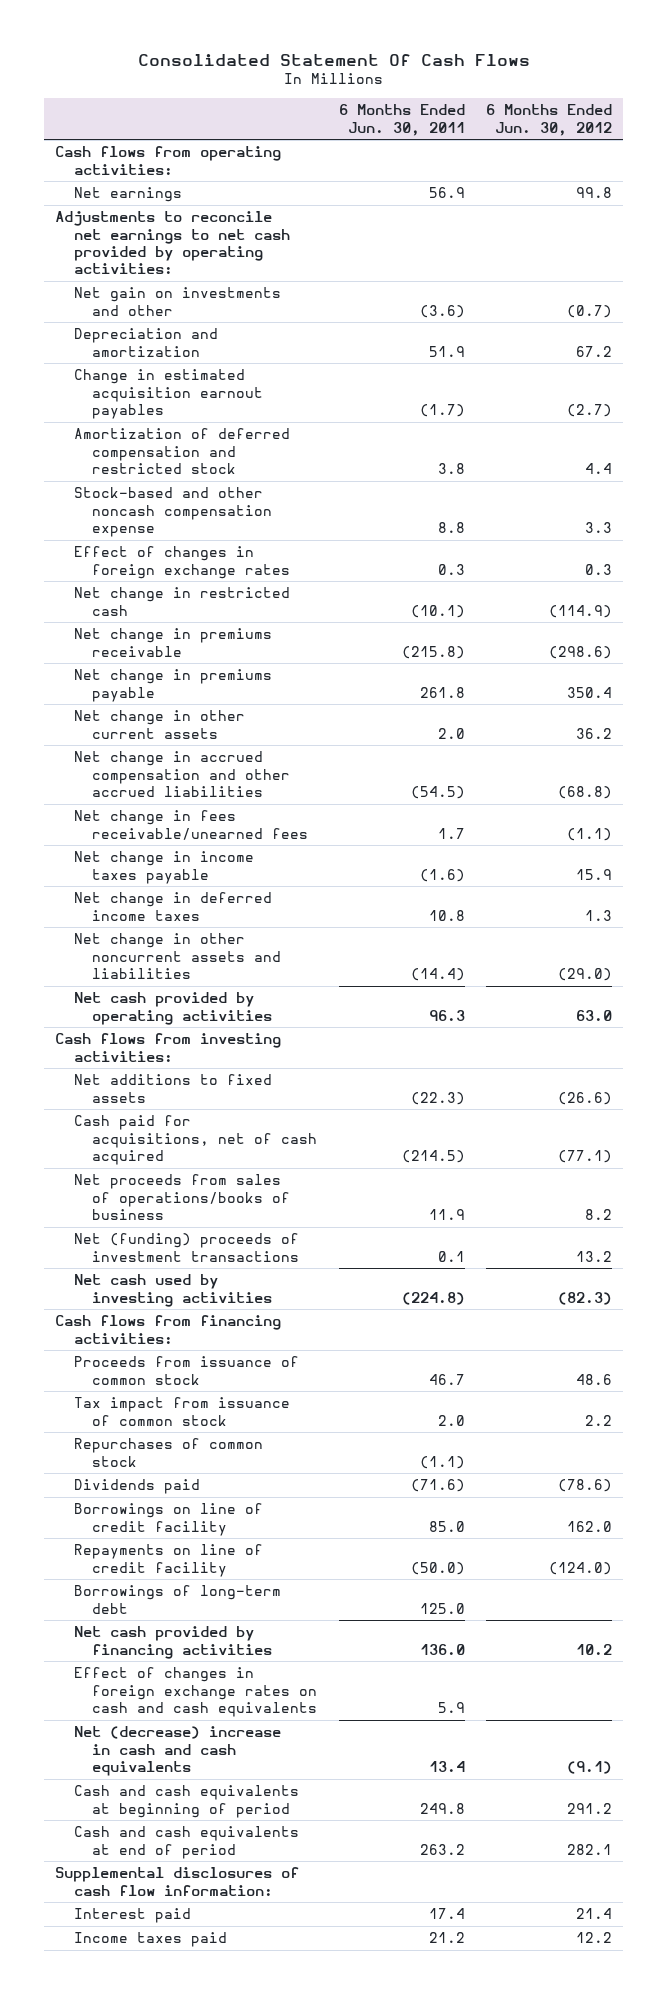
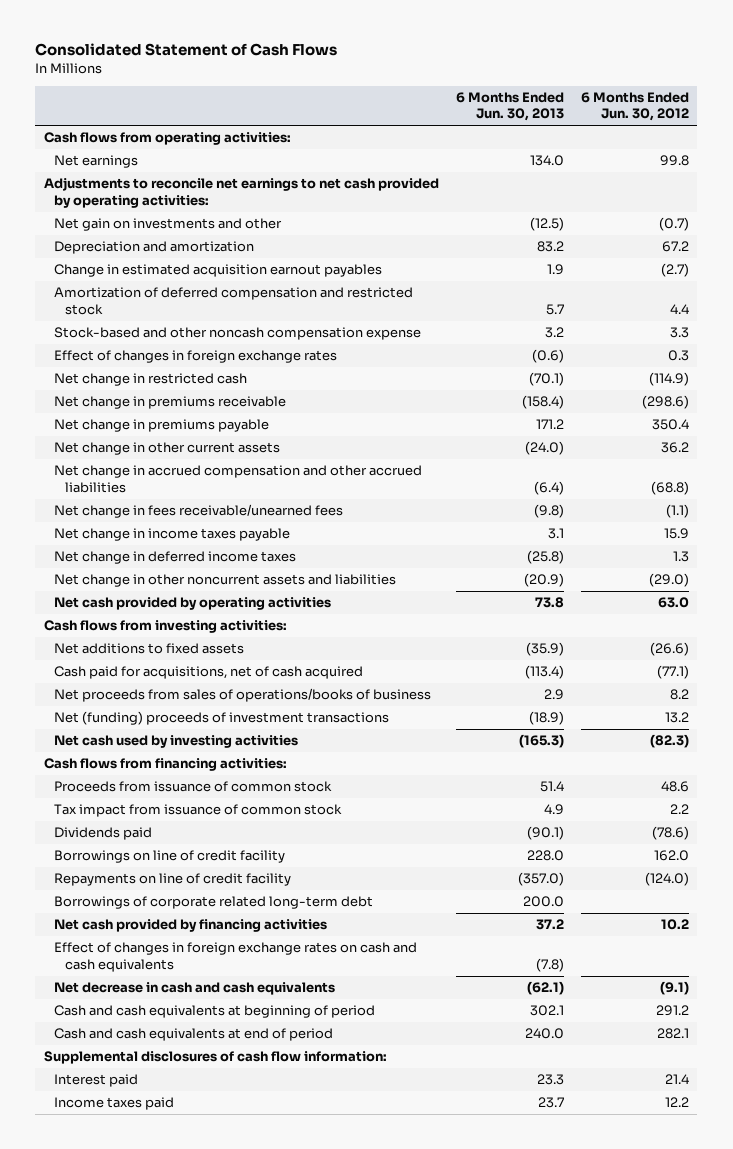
- Consolidated Statement Of Cash Flows
+ Consolidated Statement of Cash Flows
- | 6 Months Ended Jun. 30, 2011 | 6 Months Ended Jun. 30, 2012
+ | 6 Months Ended Jun. 30, 2013 | 6 Months Ended Jun. 30, 2012
- Repurchases of common stock | (1.1) |
- Borrowings of long-term debt | 125.0 |
+ Borrowings of corporate related long-term debt | 200.0 |
- Net (decrease) increase in cash and cash equivalents | 13.4 | (9.1)
+ Net decrease in cash and cash equivalents | (62.1) | (9.1)

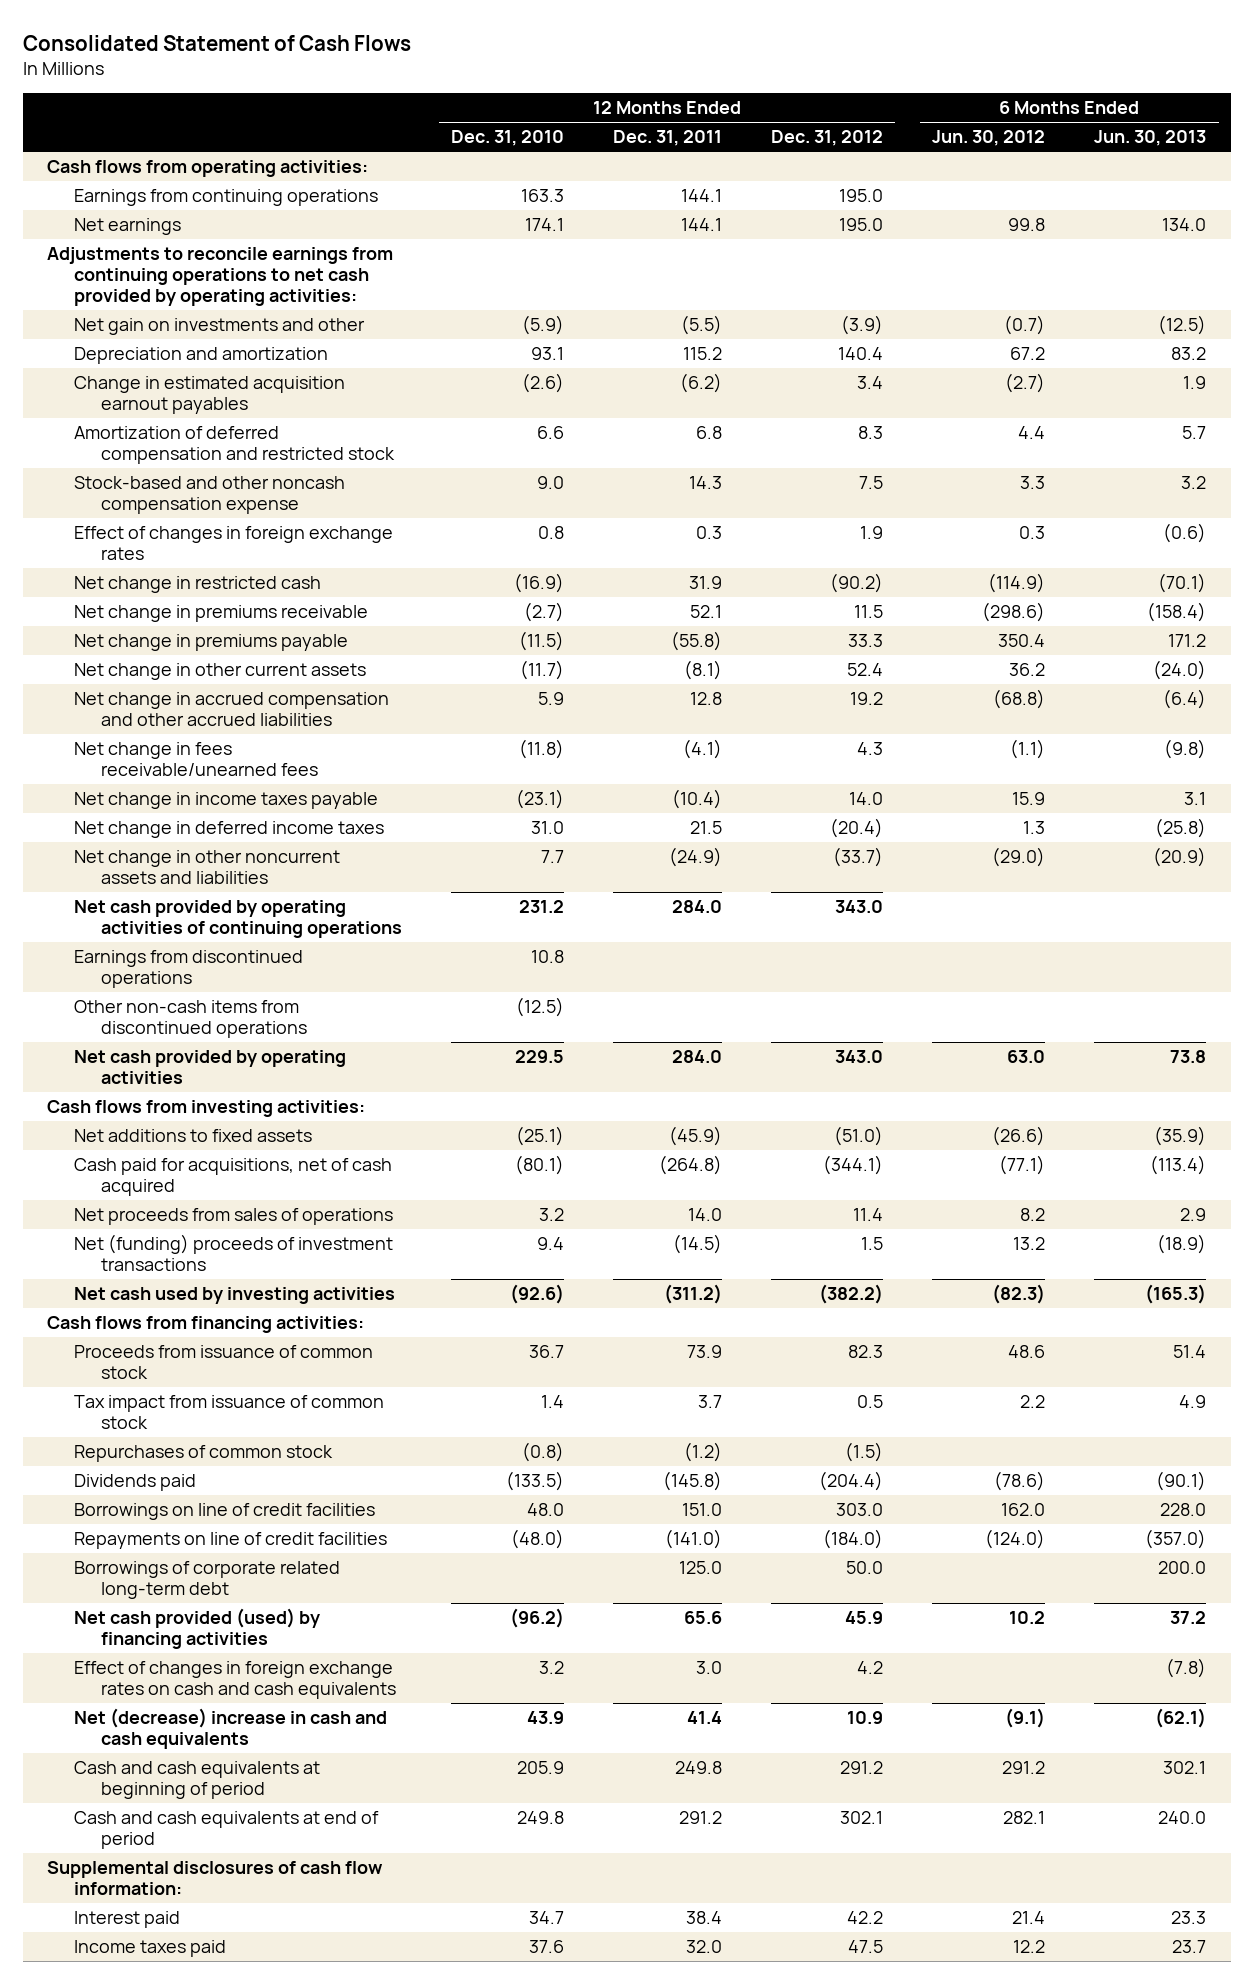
- | 6 Months Ended Jun. 30, 2013 | 6 Months Ended Jun. 30, 2012
+ | 12 Months Ended Dec. 31, 2010 | 12 Months Ended Dec. 31, 2011 | 12 Months Ended Dec. 31, 2012 | 6 Months Ended Jun. 30, 2012 | 6 Months Ended Jun. 30, 2013
+ Earnings from continuing operations | 163.3 | 144.1 | 195.0 | |
- Adjustments to reconcile net earnings to net cash provided by operating activities:
+ Adjustments to reconcile earnings from continuing operations to net cash provided by operating activities:
+ Net cash provided by operating activities of continuing operations | 231.2 | 284.0 | 343.0 | |
+ Earnings from discontinued operations | 10.8 | | | |
+ Other non-cash items from discontinued operations | (12.5) | | | |
- Net proceeds from sales of operations/books of business | 2.9 | 8.2
+ Net proceeds from sales of operations | 3.2 | 14.0 | 11.4 | 8.2 | 2.9
+ Repurchases of common stock | (0.8) | (1.2) | (1.5) | |
- Borrowings on line of credit facility | 228.0 | 162.0
- Repayments on line of credit facility | (357.0) | (124.0)
+ Borrowings on line of credit facilities | 48.0 | 151.0 | 303.0 | 162.0 | 228.0
+ Repayments on line of credit facilities | (48.0) | (141.0) | (184.0) | (124.0) | (357.0)
- Net cash provided by financing activities | 37.2 | 10.2
+ Net cash provided (used) by financing activities | (96.2) | 65.6 | 45.9 | 10.2 | 37.2
- Net decrease in cash and cash equivalents | (62.1) | (9.1)
+ Net (decrease) increase in cash and cash equivalents | 43.9 | 41.4 | 10.9 | (9.1) | (62.1)

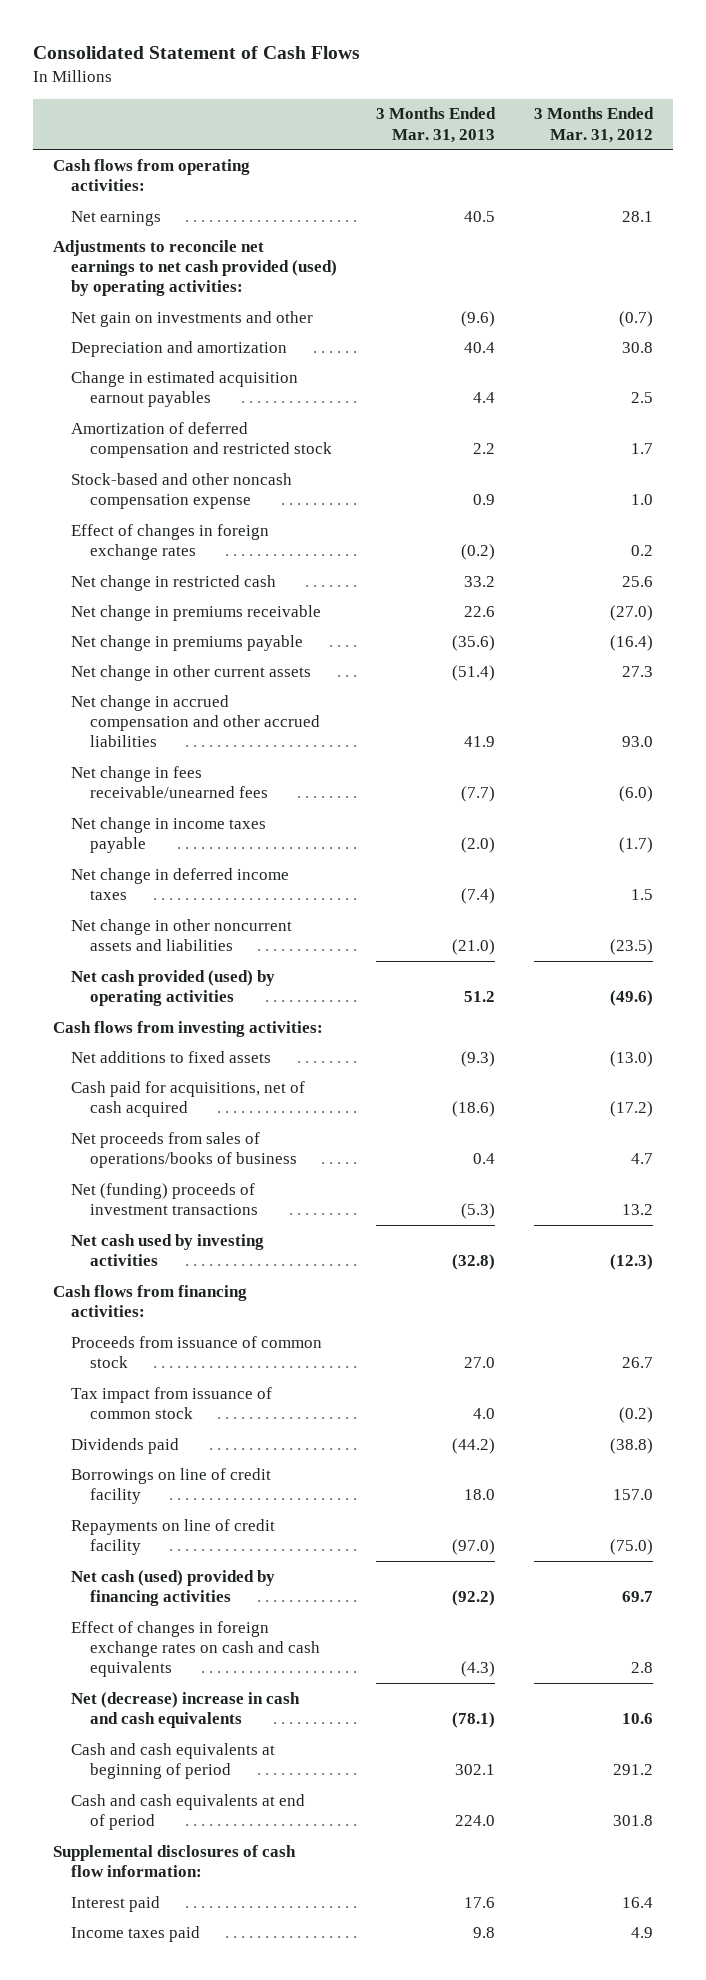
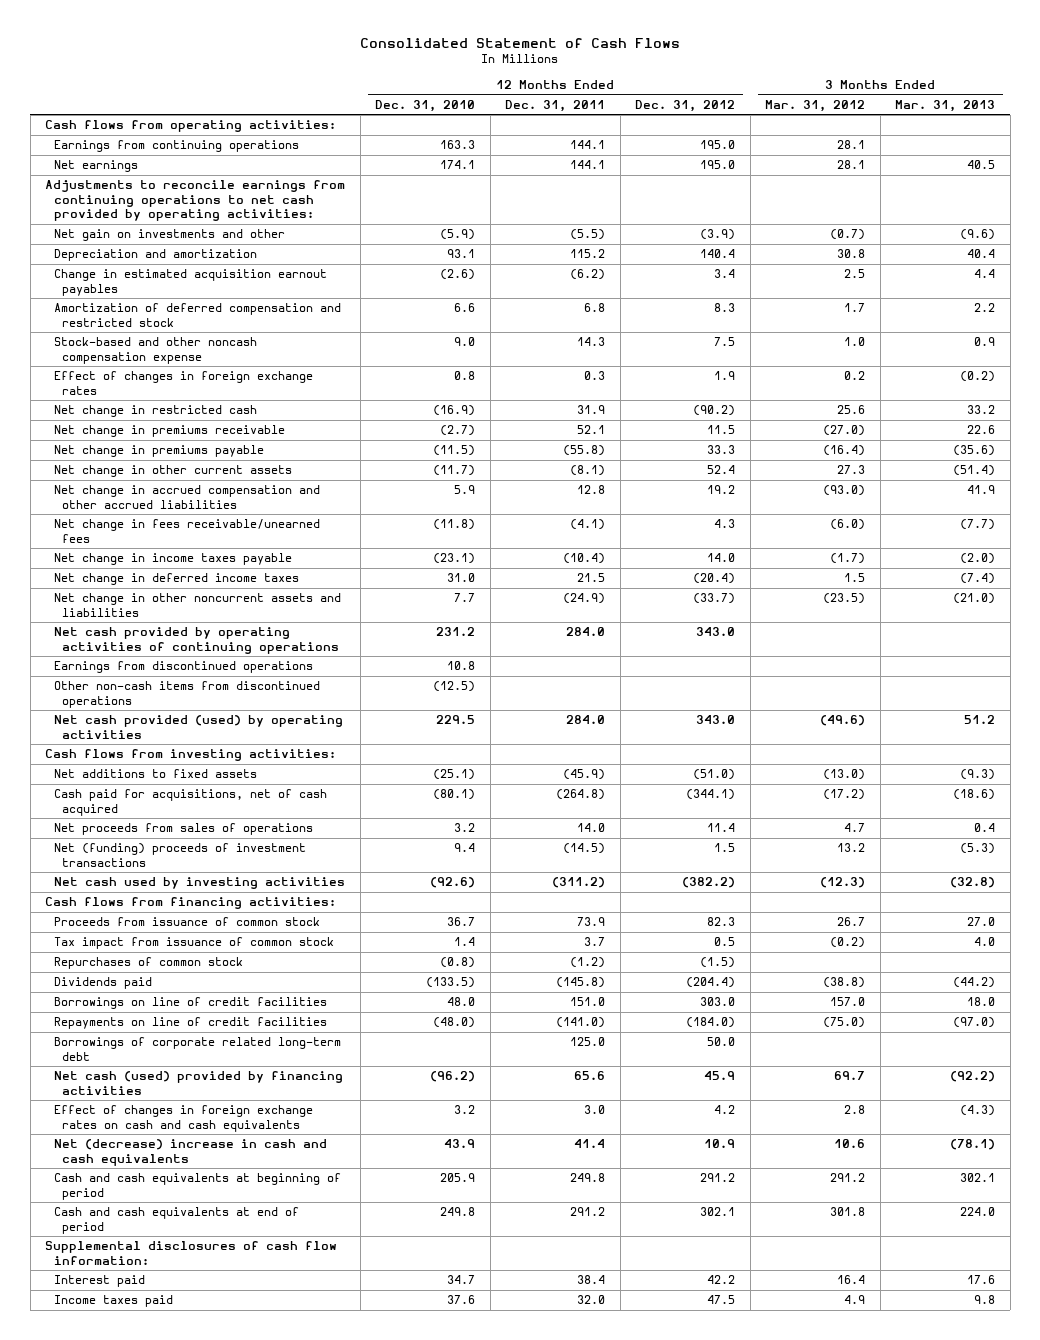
- | 3 Months Ended Mar. 31, 2013 | 3 Months Ended Mar. 31, 2012
+ | 12 Months Ended Dec. 31, 2010 | 12 Months Ended Dec. 31, 2011 | 12 Months Ended Dec. 31, 2012 | 3 Months Ended Mar. 31, 2012 | 3 Months Ended Mar. 31, 2013
+ Earnings from continuing operations | 163.3 | 144.1 | 195.0 | 28.1 |
- Adjustments to reconcile net earnings to net cash provided (used) by operating activities:
+ Adjustments to reconcile earnings from continuing operations to net cash provided by operating activities:
- Net change in accrued compensation and other accrued liabilities | 41.9 | 93.0
+ Net change in accrued compensation and other accrued liabilities | 5.9 | 12.8 | 19.2 | (93.0) | 41.9
+ Net cash provided by operating activities of continuing operations | 231.2 | 284.0 | 343.0 | |
+ Earnings from discontinued operations | 10.8 | | | |
+ Other non-cash items from discontinued operations | (12.5) | | | |
- Net proceeds from sales of operations/books of business | 0.4 | 4.7
+ Net proceeds from sales of operations | 3.2 | 14.0 | 11.4 | 4.7 | 0.4
+ Repurchases of common stock | (0.8) | (1.2) | (1.5) | |
- Borrowings on line of credit facility | 18.0 | 157.0
- Repayments on line of credit facility | (97.0) | (75.0)
+ Borrowings on line of credit facilities | 48.0 | 151.0 | 303.0 | 157.0 | 18.0
+ Repayments on line of credit facilities | (48.0) | (141.0) | (184.0) | (75.0) | (97.0)
+ Borrowings of corporate related long-term debt | | 125.0 | 50.0 | |

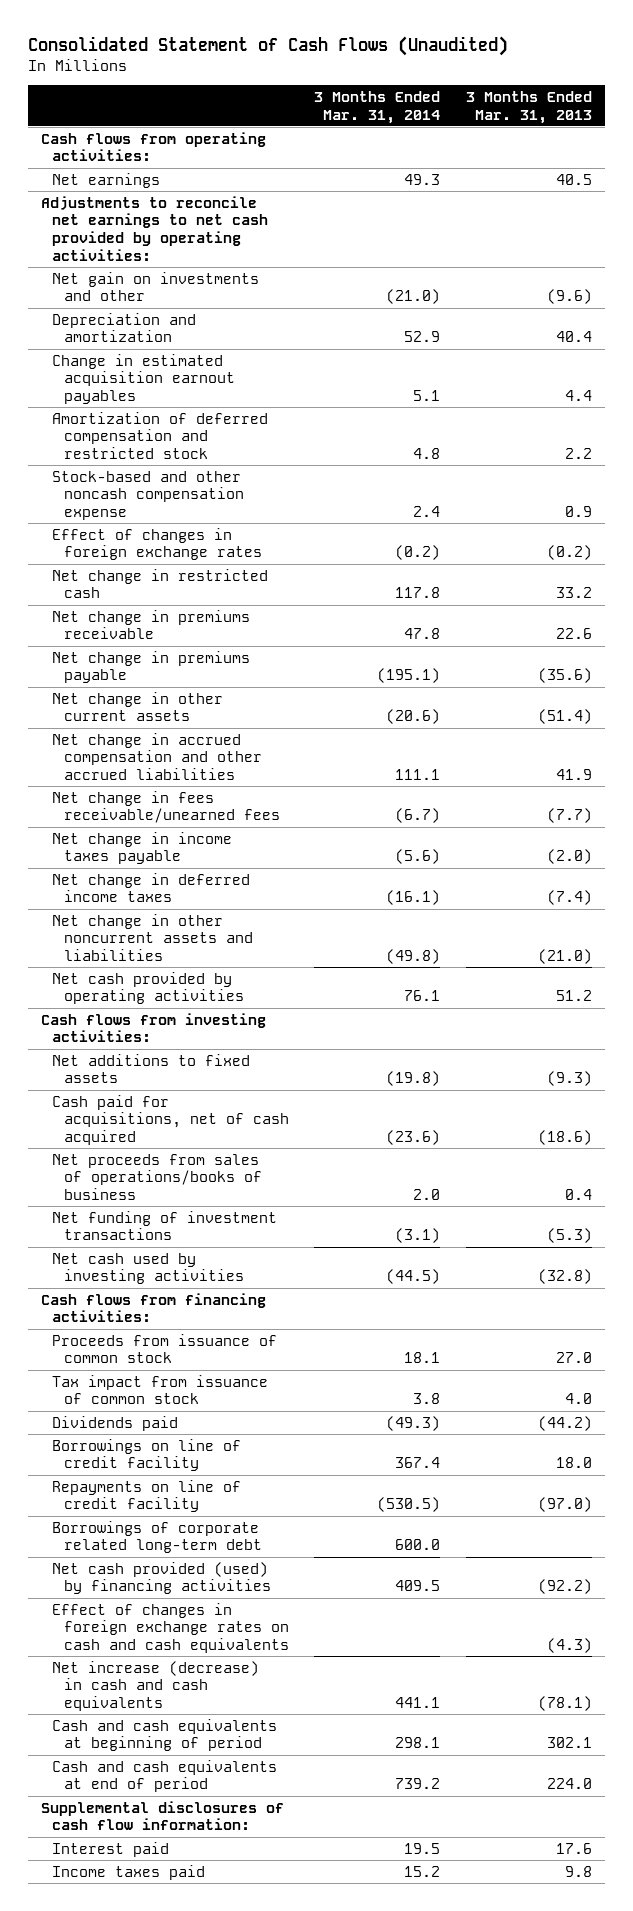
- Consolidated Statement of Cash Flows
+ Consolidated Statement of Cash Flows (Unaudited)
- | 12 Months Ended Dec. 31, 2010 | 12 Months Ended Dec. 31, 2011 | 12 Months Ended Dec. 31, 2012 | 3 Months Ended Mar. 31, 2012 | 3 Months Ended Mar. 31, 2013
+ | 3 Months Ended Mar. 31, 2014 | 3 Months Ended Mar. 31, 2013
- Earnings from continuing operations | 163.3 | 144.1 | 195.0 | 28.1 |
- Adjustments to reconcile earnings from continuing operations to net cash provided by operating activities:
+ Adjustments to reconcile net earnings to net cash provided by operating activities:
- Net cash provided by operating activities of continuing operations | 231.2 | 284.0 | 343.0 | |
- Earnings from discontinued operations | 10.8 | | | |
- Other non-cash items from discontinued operations | (12.5) | | | |
- Net cash provided (used) by operating activities | 229.5 | 284.0 | 343.0 | (49.6) | 51.2
+ Net cash provided by operating activities | 76.1 | 51.2
- Net proceeds from sales of operations | 3.2 | 14.0 | 11.4 | 4.7 | 0.4
- Net (funding) proceeds of investment transactions | 9.4 | (14.5) | 1.5 | 13.2 | (5.3)
+ Net proceeds from sales of operations/books of business | 2.0 | 0.4
+ Net funding of investment transactions | (3.1) | (5.3)
- Repurchases of common stock | (0.8) | (1.2) | (1.5) | |
- Borrowings on line of credit facilities | 48.0 | 151.0 | 303.0 | 157.0 | 18.0
- Repayments on line of credit facilities | (48.0) | (141.0) | (184.0) | (75.0) | (97.0)
+ Borrowings on line of credit facility | 367.4 | 18.0
+ Repayments on line of credit facility | (530.5) | (97.0)
- Net cash (used) provided by financing activities | (96.2) | 65.6 | 45.9 | 69.7 | (92.2)
+ Net cash provided (used) by financing activities | 409.5 | (92.2)
- Net (decrease) increase in cash and cash equivalents | 43.9 | 41.4 | 10.9 | 10.6 | (78.1)
+ Net increase (decrease) in cash and cash equivalents | 441.1 | (78.1)

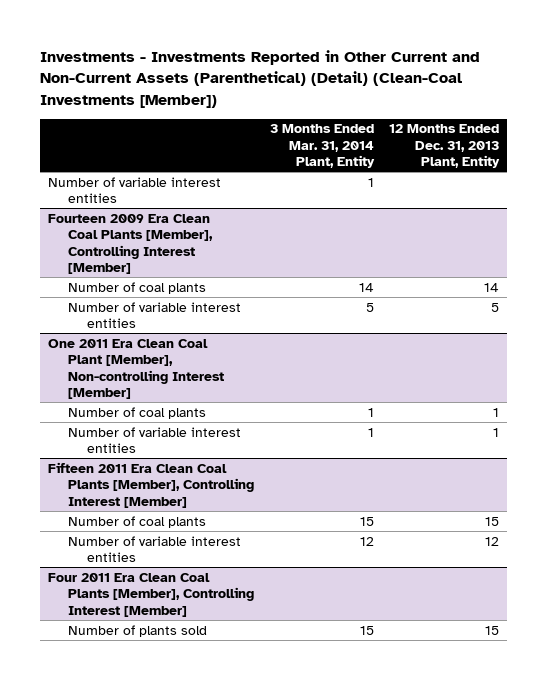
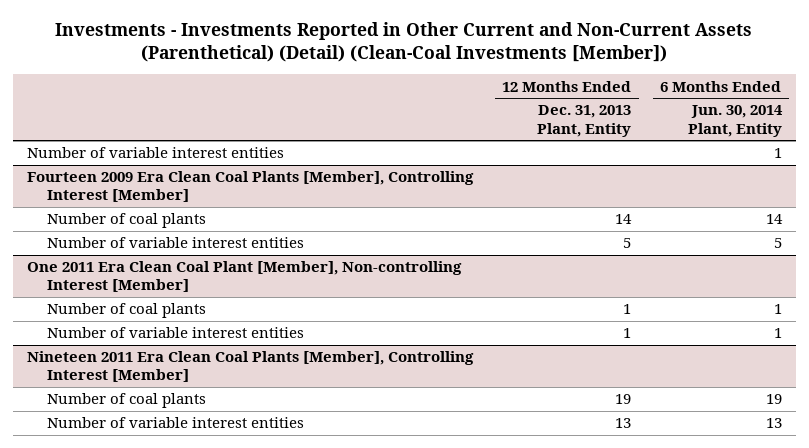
- | 3 Months Ended Mar. 31, 2014 Plant, Entity | 12 Months Ended Dec. 31, 2013 Plant, Entity
+ | 12 Months Ended Dec. 31, 2013 Plant, Entity | 6 Months Ended Jun. 30, 2014 Plant, Entity
- Fifteen 2011 Era Clean Coal Plants [Member], Controlling Interest [Member]
- Number of coal plants | 15 | 15
- Number of variable interest entities | 12 | 12
- Four 2011 Era Clean Coal Plants [Member], Controlling Interest [Member]
- Number of plants sold | 15 | 15
+ Nineteen 2011 Era Clean Coal Plants [Member], Controlling Interest [Member]
+ Number of coal plants | 19 | 19
+ Number of variable interest entities | 13 | 13

